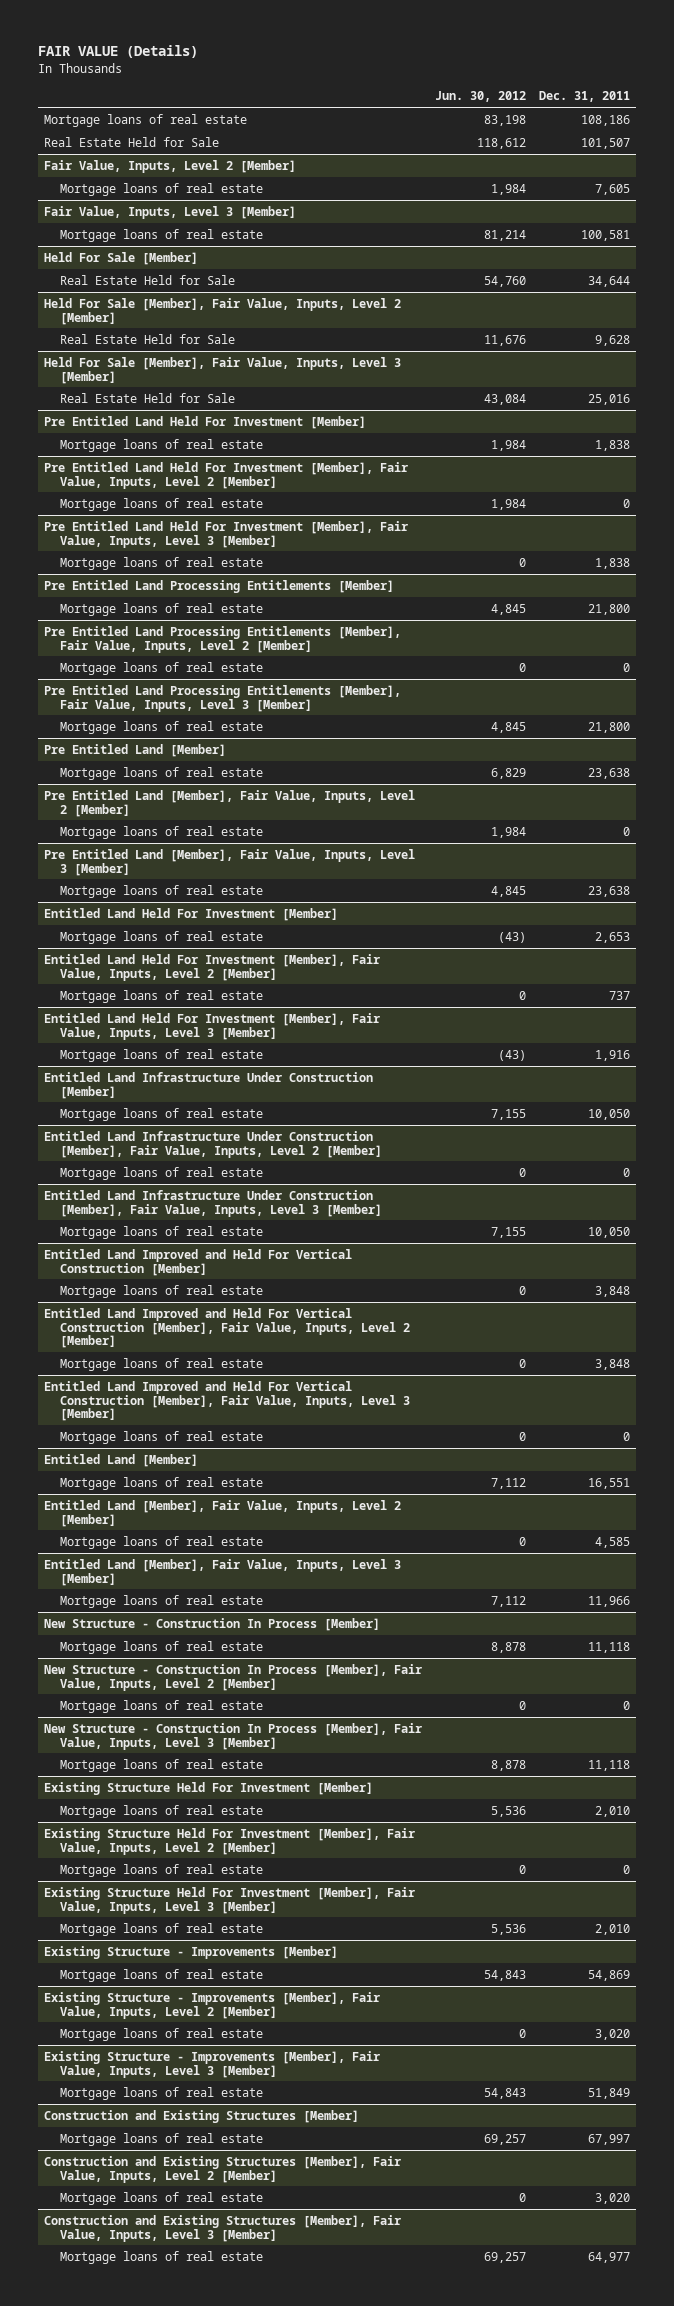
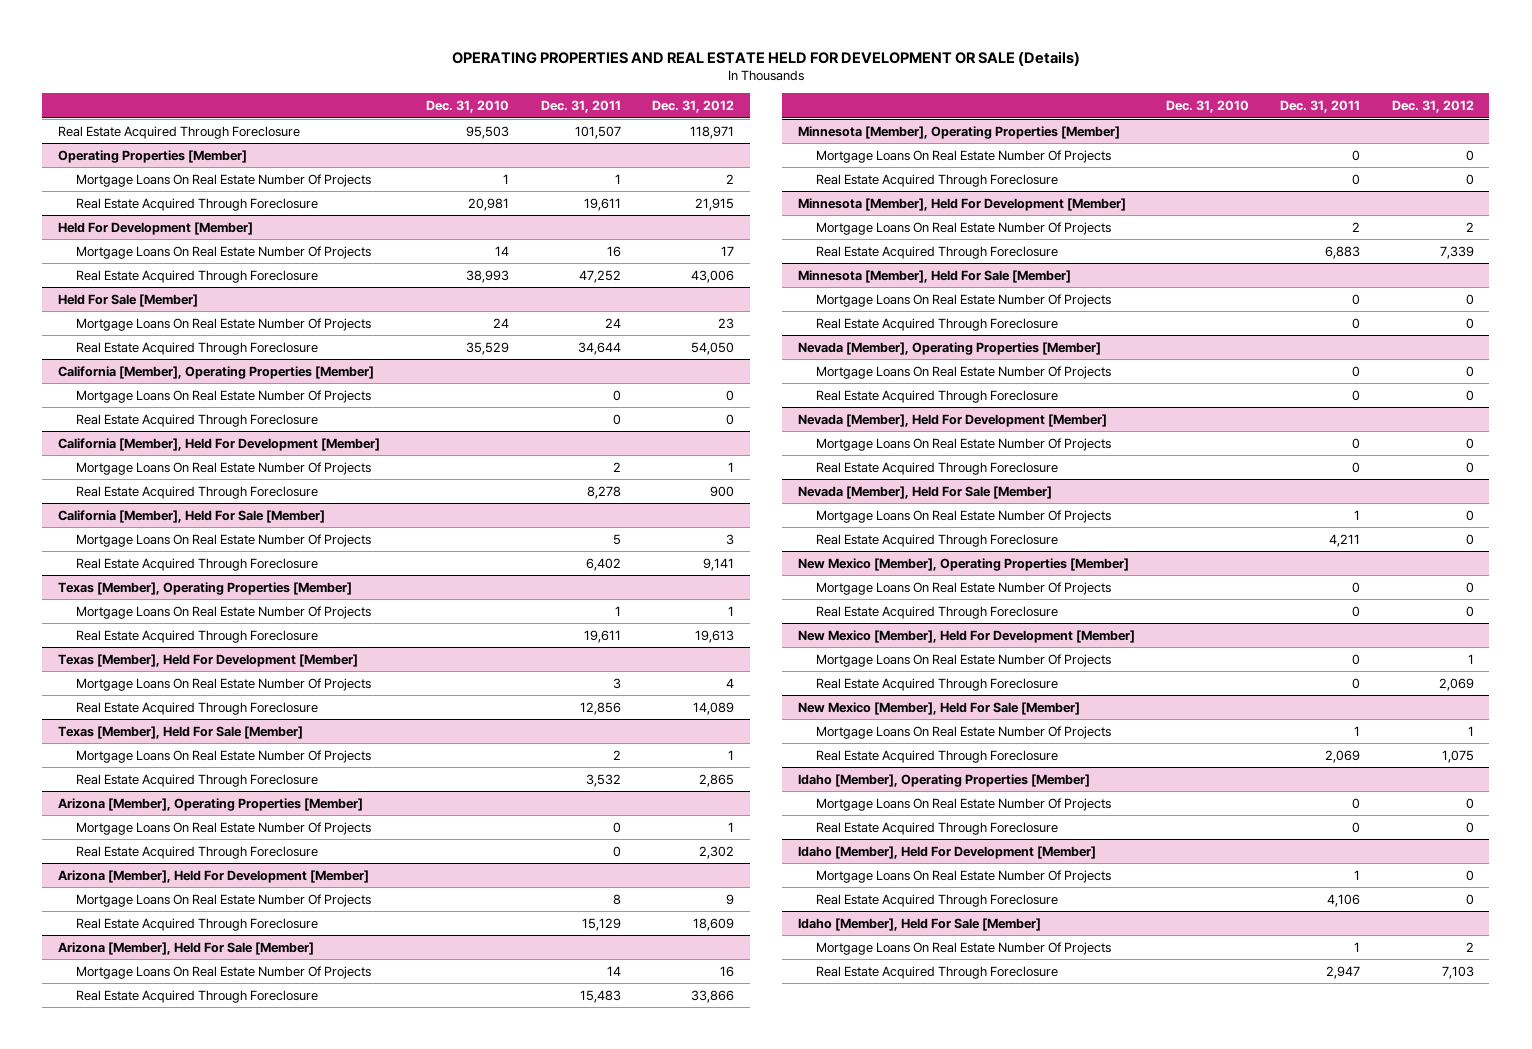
- FAIR VALUE (Details)
+ OPERATING PROPERTIES AND REAL ESTATE HELD FOR DEVELOPMENT OR SALE (Details)
- | Jun. 30, 2012 | Dec. 31, 2011
+ | Dec. 31, 2010 | Dec. 31, 2011 | Dec. 31, 2012
- Mortgage loans of real estate | 83,198 | 108,186
- Real Estate Held for Sale | 118,612 | 101,507
- Fair Value, Inputs, Level 2 [Member]
- Mortgage loans of real estate | 1,984 | 7,605
- Fair Value, Inputs, Level 3 [Member]
- Mortgage loans of real estate | 81,214 | 100,581
+ Real Estate Acquired Through Foreclosure | 95,503 | 101,507 | 118,971
+ Operating Properties [Member]
+ Mortgage Loans On Real Estate Number Of Projects | 1 | 1 | 2
+ Real Estate Acquired Through Foreclosure | 20,981 | 19,611 | 21,915
+ Held For Development [Member]
+ Mortgage Loans On Real Estate Number Of Projects | 14 | 16 | 17
+ Real Estate Acquired Through Foreclosure | 38,993 | 47,252 | 43,006
@ Held For Sale [Member]
- Real Estate Held for Sale | 54,760 | 34,644
- Held For Sale [Member], Fair Value, Inputs, Level 2 [Member]
- Real Estate Held for Sale | 11,676 | 9,628
- Held For Sale [Member], Fair Value, Inputs, Level 3 [Member]
- Real Estate Held for Sale | 43,084 | 25,016
- Pre Entitled Land Held For Investment [Member]
- Mortgage loans of real estate | 1,984 | 1,838
- Pre Entitled Land Held For Investment [Member], Fair Value, Inputs, Level 2 [Member]
- Mortgage loans of real estate | 1,984 | 0
- Pre Entitled Land Held For Investment [Member], Fair Value, Inputs, Level 3 [Member]
- Mortgage loans of real estate | 0 | 1,838
- Pre Entitled Land Processing Entitlements [Member]
- Mortgage loans of real estate | 4,845 | 21,800
- Pre Entitled Land Processing Entitlements [Member], Fair Value, Inputs, Level 2 [Member]
- Mortgage loans of real estate | 0 | 0
- Pre Entitled Land Processing Entitlements [Member], Fair Value, Inputs, Level 3 [Member]
- Mortgage loans of real estate | 4,845 | 21,800
- Pre Entitled Land [Member]
- Mortgage loans of real estate | 6,829 | 23,638
- Pre Entitled Land [Member], Fair Value, Inputs, Level 2 [Member]
- Mortgage loans of real estate | 1,984 | 0
- Pre Entitled Land [Member], Fair Value, Inputs, Level 3 [Member]
- Mortgage loans of real estate | 4,845 | 23,638
- Entitled Land Held For Investment [Member]
- Mortgage loans of real estate | (43) | 2,653
- Entitled Land Held For Investment [Member], Fair Value, Inputs, Level 2 [Member]
- Mortgage loans of real estate | 0 | 737
- Entitled Land Held For Investment [Member], Fair Value, Inputs, Level 3 [Member]
- Mortgage loans of real estate | (43) | 1,916
- Entitled Land Infrastructure Under Construction [Member]
- Mortgage loans of real estate | 7,155 | 10,050
- Entitled Land Infrastructure Under Construction [Member], Fair Value, Inputs, Level 2 [Member]
- Mortgage loans of real estate | 0 | 0
- Entitled Land Infrastructure Under Construction [Member], Fair Value, Inputs, Level 3 [Member]
- Mortgage loans of real estate | 7,155 | 10,050
- Entitled Land Improved and Held For Vertical Construction [Member]
- Mortgage loans of real estate | 0 | 3,848
- Entitled Land Improved and Held For Vertical Construction [Member], Fair Value, Inputs, Level 2 [Member]
- Mortgage loans of real estate | 0 | 3,848
- Entitled Land Improved and Held For Vertical Construction [Member], Fair Value, Inputs, Level 3 [Member]
- Mortgage loans of real estate | 0 | 0
- Entitled Land [Member]
- Mortgage loans of real estate | 7,112 | 16,551
- Entitled Land [Member], Fair Value, Inputs, Level 2 [Member]
- Mortgage loans of real estate | 0 | 4,585
- Entitled Land [Member], Fair Value, Inputs, Level 3 [Member]
- Mortgage loans of real estate | 7,112 | 11,966
- New Structure - Construction In Process [Member]
- Mortgage loans of real estate | 8,878 | 11,118
- New Structure - Construction In Process [Member], Fair Value, Inputs, Level 2 [Member]
- Mortgage loans of real estate | 0 | 0
- New Structure - Construction In Process [Member], Fair Value, Inputs, Level 3 [Member]
- Mortgage loans of real estate | 8,878 | 11,118
- Existing Structure Held For Investment [Member]
- Mortgage loans of real estate | 5,536 | 2,010
- Existing Structure Held For Investment [Member], Fair Value, Inputs, Level 2 [Member]
- Mortgage loans of real estate | 0 | 0
- Existing Structure Held For Investment [Member], Fair Value, Inputs, Level 3 [Member]
- Mortgage loans of real estate | 5,536 | 2,010
- Existing Structure - Improvements [Member]
- Mortgage loans of real estate | 54,843 | 54,869
- Existing Structure - Improvements [Member], Fair Value, Inputs, Level 2 [Member]
- Mortgage loans of real estate | 0 | 3,020
- Existing Structure - Improvements [Member], Fair Value, Inputs, Level 3 [Member]
- Mortgage loans of real estate | 54,843 | 51,849
- Construction and Existing Structures [Member]
- Mortgage loans of real estate | 69,257 | 67,997
- Construction and Existing Structures [Member], Fair Value, Inputs, Level 2 [Member]
- Mortgage loans of real estate | 0 | 3,020
- Construction and Existing Structures [Member], Fair Value, Inputs, Level 3 [Member]
- Mortgage loans of real estate | 69,257 | 64,977
@ Held For Sale [Member]
+ Mortgage Loans On Real Estate Number Of Projects | 24 | 24 | 23
+ Real Estate Acquired Through Foreclosure | 35,529 | 34,644 | 54,050
+ California [Member], Operating Properties [Member]
+ Mortgage Loans On Real Estate Number Of Projects | | 0 | 0
+ Real Estate Acquired Through Foreclosure | | 0 | 0
+ California [Member], Held For Development [Member]
+ Mortgage Loans On Real Estate Number Of Projects | | 2 | 1
+ Real Estate Acquired Through Foreclosure | | 8,278 | 900
+ California [Member], Held For Sale [Member]
+ Mortgage Loans On Real Estate Number Of Projects | | 5 | 3
+ Real Estate Acquired Through Foreclosure | | 6,402 | 9,141
+ Texas [Member], Operating Properties [Member]
+ Mortgage Loans On Real Estate Number Of Projects | | 1 | 1
+ Real Estate Acquired Through Foreclosure | | 19,611 | 19,613
+ Texas [Member], Held For Development [Member]
+ Mortgage Loans On Real Estate Number Of Projects | | 3 | 4
+ Real Estate Acquired Through Foreclosure | | 12,856 | 14,089
+ Texas [Member], Held For Sale [Member]
+ Mortgage Loans On Real Estate Number Of Projects | | 2 | 1
+ Real Estate Acquired Through Foreclosure | | 3,532 | 2,865
+ Arizona [Member], Operating Properties [Member]
+ Mortgage Loans On Real Estate Number Of Projects | | 0 | 1
+ Real Estate Acquired Through Foreclosure | | 0 | 2,302
+ Arizona [Member], Held For Development [Member]
+ Mortgage Loans On Real Estate Number Of Projects | | 8 | 9
+ Real Estate Acquired Through Foreclosure | | 15,129 | 18,609
+ Arizona [Member], Held For Sale [Member]
+ Mortgage Loans On Real Estate Number Of Projects | | 14 | 16
+ Real Estate Acquired Through Foreclosure | | 15,483 | 33,866
+ Minnesota [Member], Operating Properties [Member]
+ Mortgage Loans On Real Estate Number Of Projects | | 0 | 0
+ Real Estate Acquired Through Foreclosure | | 0 | 0
+ Minnesota [Member], Held For Development [Member]
+ Mortgage Loans On Real Estate Number Of Projects | | 2 | 2
+ Real Estate Acquired Through Foreclosure | | 6,883 | 7,339
+ Minnesota [Member], Held For Sale [Member]
+ Mortgage Loans On Real Estate Number Of Projects | | 0 | 0
+ Real Estate Acquired Through Foreclosure | | 0 | 0
+ Nevada [Member], Operating Properties [Member]
+ Mortgage Loans On Real Estate Number Of Projects | | 0 | 0
+ Real Estate Acquired Through Foreclosure | | 0 | 0
+ Nevada [Member], Held For Development [Member]
+ Mortgage Loans On Real Estate Number Of Projects | | 0 | 0
+ Real Estate Acquired Through Foreclosure | | 0 | 0
+ Nevada [Member], Held For Sale [Member]
+ Mortgage Loans On Real Estate Number Of Projects | | 1 | 0
+ Real Estate Acquired Through Foreclosure | | 4,211 | 0
+ New Mexico [Member], Operating Properties [Member]
+ Mortgage Loans On Real Estate Number Of Projects | | 0 | 0
+ Real Estate Acquired Through Foreclosure | | 0 | 0
+ New Mexico [Member], Held For Development [Member]
+ Mortgage Loans On Real Estate Number Of Projects | | 0 | 1
+ Real Estate Acquired Through Foreclosure | | 0 | 2,069
+ New Mexico [Member], Held For Sale [Member]
+ Mortgage Loans On Real Estate Number Of Projects | | 1 | 1
+ Real Estate Acquired Through Foreclosure | | 2,069 | 1,075
+ Idaho [Member], Operating Properties [Member]
+ Mortgage Loans On Real Estate Number Of Projects | | 0 | 0
+ Real Estate Acquired Through Foreclosure | | 0 | 0
+ Idaho [Member], Held For Development [Member]
+ Mortgage Loans On Real Estate Number Of Projects | | 1 | 0
+ Real Estate Acquired Through Foreclosure | | 4,106 | 0
+ Idaho [Member], Held For Sale [Member]
+ Mortgage Loans On Real Estate Number Of Projects | | 1 | 2
+ Real Estate Acquired Through Foreclosure | | 2,947 | 7,103

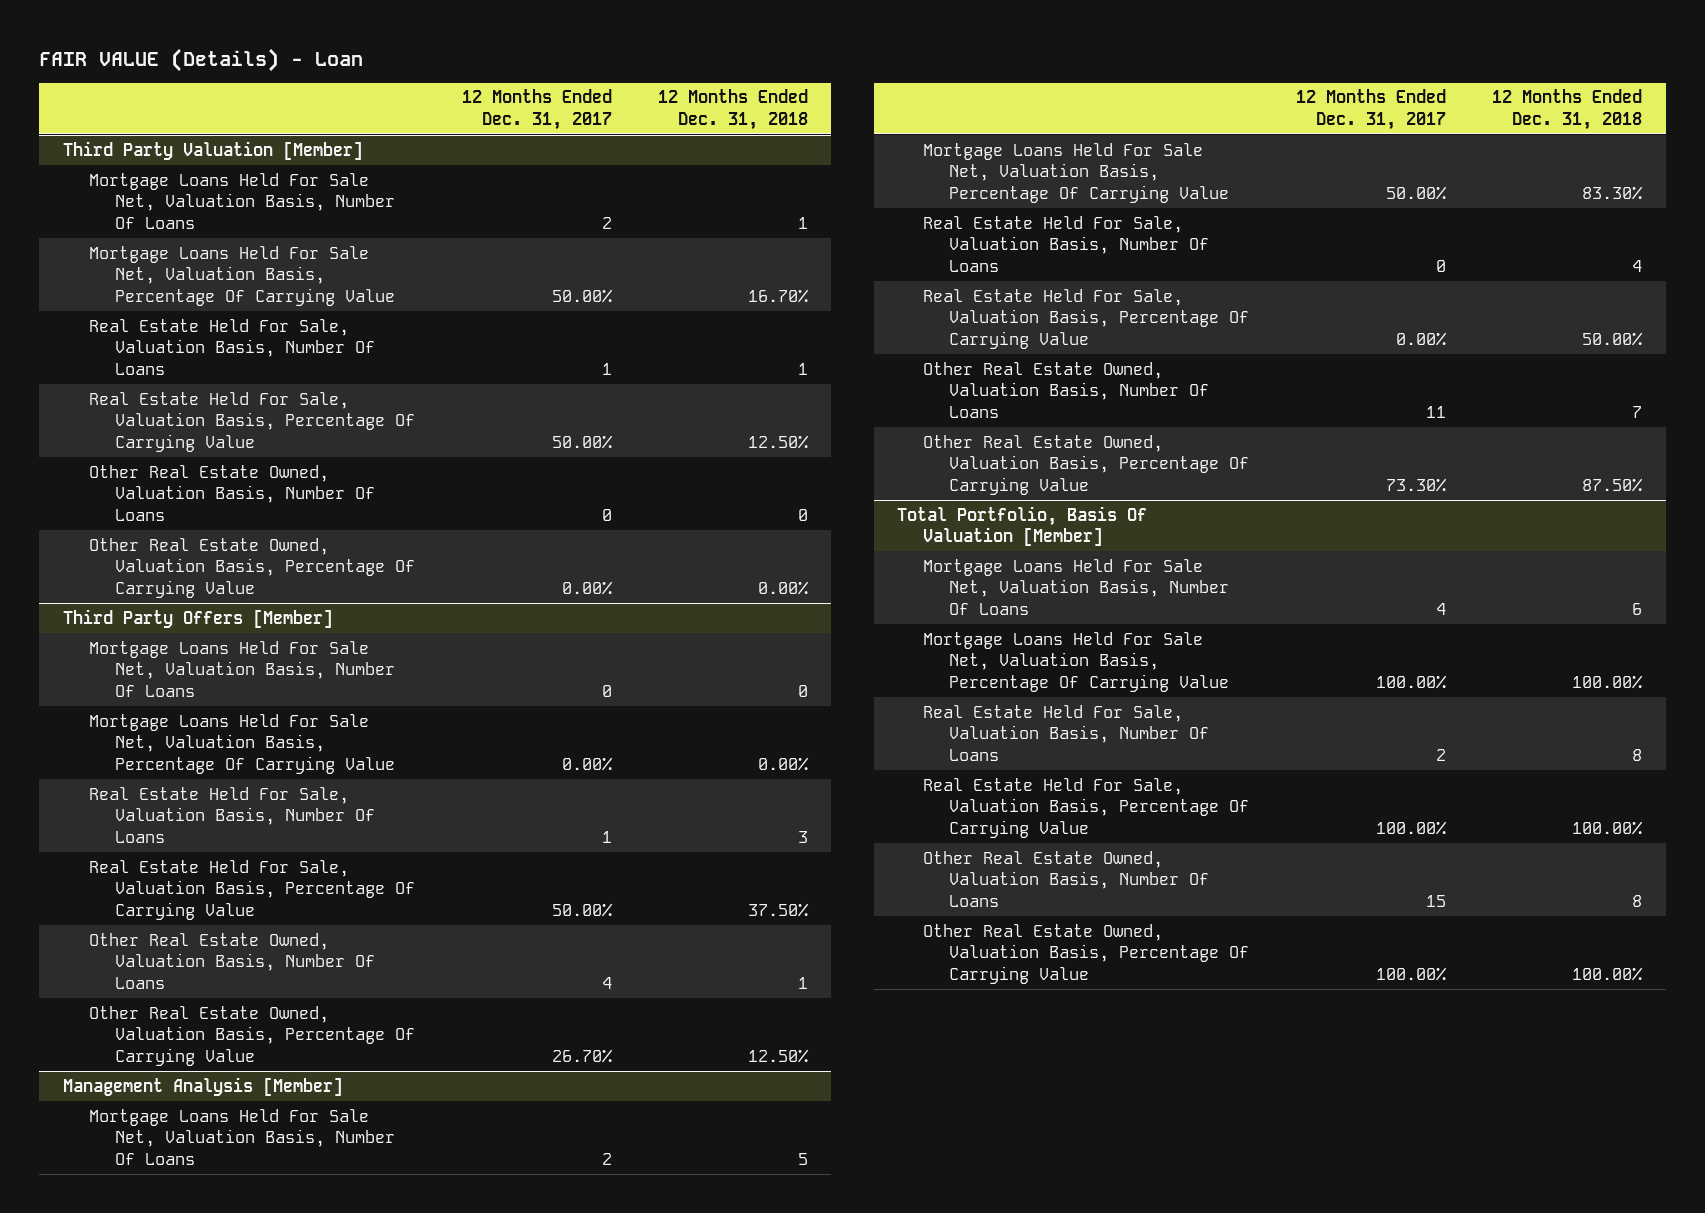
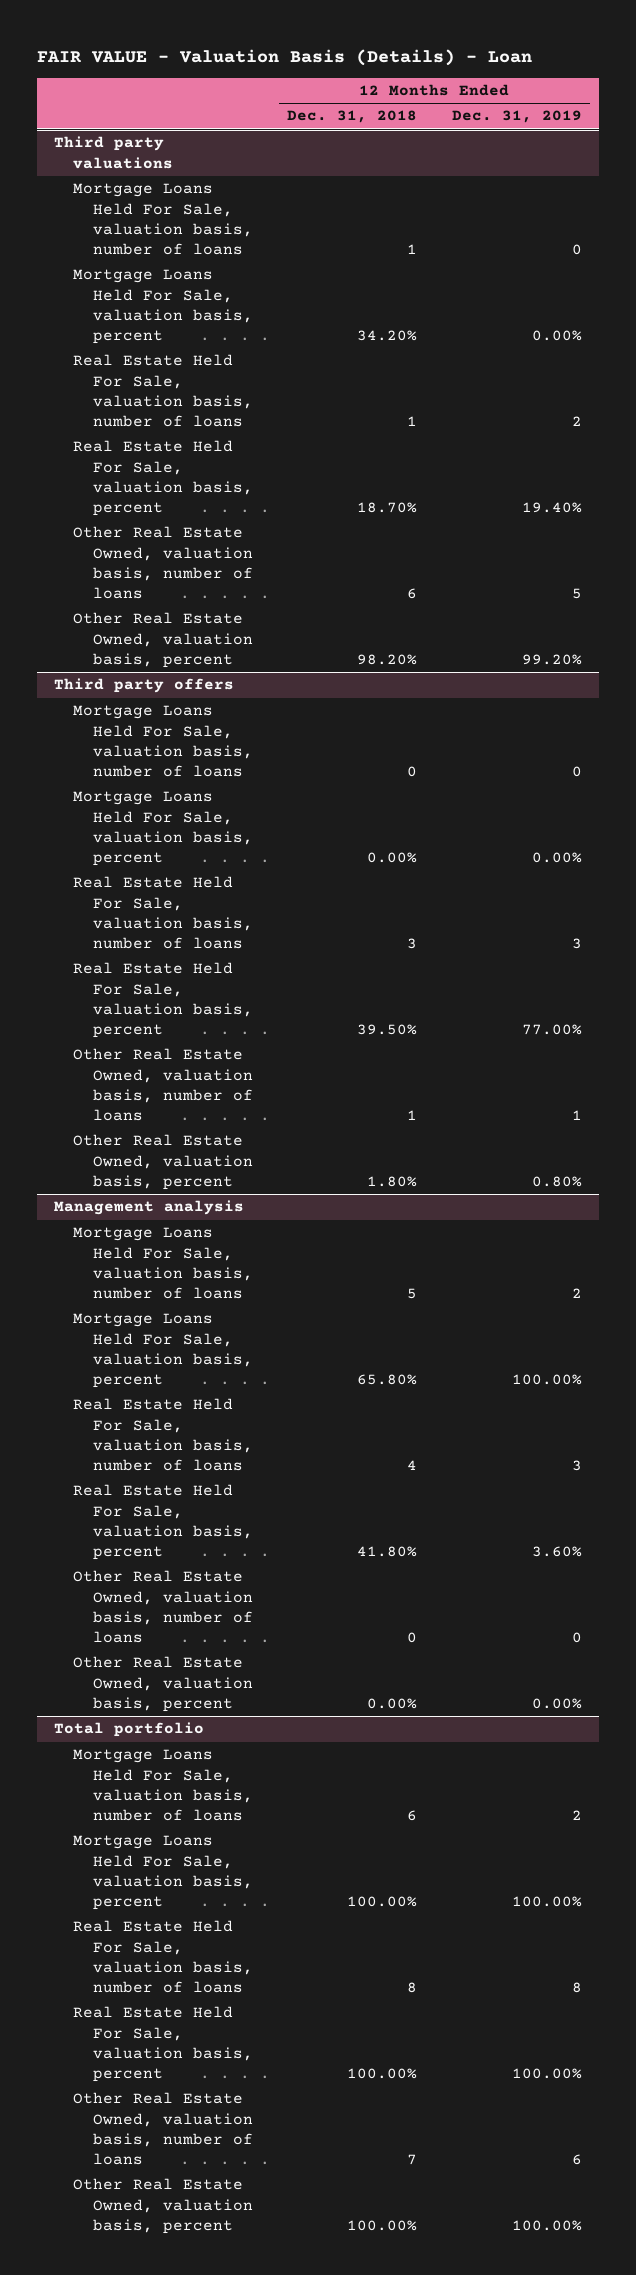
- FAIR VALUE (Details) - Loan
+ FAIR VALUE - Valuation Basis (Details) - Loan
- | 12 Months Ended Dec. 31, 2017 | 12 Months Ended Dec. 31, 2018
+ | 12 Months Ended Dec. 31, 2018 | 12 Months Ended Dec. 31, 2019
- Third Party Valuation [Member]
- Mortgage Loans Held For Sale Net, Valuation Basis, Number Of Loans | 2 | 1
- Mortgage Loans Held For Sale Net, Valuation Basis, Percentage Of Carrying Value | 50.00% | 16.70%
- Real Estate Held For Sale, Valuation Basis, Number Of Loans | 1 | 1
- Real Estate Held For Sale, Valuation Basis, Percentage Of Carrying Value | 50.00% | 12.50%
- Other Real Estate Owned, Valuation Basis, Number Of Loans | 0 | 0
- Other Real Estate Owned, Valuation Basis, Percentage Of Carrying Value | 0.00% | 0.00%
- Third Party Offers [Member]
- Mortgage Loans Held For Sale Net, Valuation Basis, Number Of Loans | 0 | 0
- Mortgage Loans Held For Sale Net, Valuation Basis, Percentage Of Carrying Value | 0.00% | 0.00%
- Real Estate Held For Sale, Valuation Basis, Number Of Loans | 1 | 3
- Real Estate Held For Sale, Valuation Basis, Percentage Of Carrying Value | 50.00% | 37.50%
- Other Real Estate Owned, Valuation Basis, Number Of Loans | 4 | 1
- Other Real Estate Owned, Valuation Basis, Percentage Of Carrying Value | 26.70% | 12.50%
- Management Analysis [Member]
- Mortgage Loans Held For Sale Net, Valuation Basis, Number Of Loans | 2 | 5
- Mortgage Loans Held For Sale Net, Valuation Basis, Percentage Of Carrying Value | 50.00% | 83.30%
- Real Estate Held For Sale, Valuation Basis, Number Of Loans | 0 | 4
- Real Estate Held For Sale, Valuation Basis, Percentage Of Carrying Value | 0.00% | 50.00%
- Other Real Estate Owned, Valuation Basis, Number Of Loans | 11 | 7
- Other Real Estate Owned, Valuation Basis, Percentage Of Carrying Value | 73.30% | 87.50%
- Total Portfolio, Basis Of Valuation [Member]
- Mortgage Loans Held For Sale Net, Valuation Basis, Number Of Loans | 4 | 6
- Mortgage Loans Held For Sale Net, Valuation Basis, Percentage Of Carrying Value | 100.00% | 100.00%
- Real Estate Held For Sale, Valuation Basis, Number Of Loans | 2 | 8
- Real Estate Held For Sale, Valuation Basis, Percentage Of Carrying Value | 100.00% | 100.00%
- Other Real Estate Owned, Valuation Basis, Number Of Loans | 15 | 8
- Other Real Estate Owned, Valuation Basis, Percentage Of Carrying Value | 100.00% | 100.00%
+ Third party valuations
+ Mortgage Loans Held For Sale, valuation basis, number of loans | 1 | 0
+ Mortgage Loans Held For Sale, valuation basis, percent | 34.20% | 0.00%
+ Real Estate Held For Sale, valuation basis, number of loans | 1 | 2
+ Real Estate Held For Sale, valuation basis, percent | 18.70% | 19.40%
+ Other Real Estate Owned, valuation basis, number of loans | 6 | 5
+ Other Real Estate Owned, valuation basis, percent | 98.20% | 99.20%
+ Third party offers
+ Mortgage Loans Held For Sale, valuation basis, number of loans | 0 | 0
+ Mortgage Loans Held For Sale, valuation basis, percent | 0.00% | 0.00%
+ Real Estate Held For Sale, valuation basis, number of loans | 3 | 3
+ Real Estate Held For Sale, valuation basis, percent | 39.50% | 77.00%
+ Other Real Estate Owned, valuation basis, number of loans | 1 | 1
+ Other Real Estate Owned, valuation basis, percent | 1.80% | 0.80%
+ Management analysis
+ Mortgage Loans Held For Sale, valuation basis, number of loans | 5 | 2
+ Mortgage Loans Held For Sale, valuation basis, percent | 65.80% | 100.00%
+ Real Estate Held For Sale, valuation basis, number of loans | 4 | 3
+ Real Estate Held For Sale, valuation basis, percent | 41.80% | 3.60%
+ Other Real Estate Owned, valuation basis, number of loans | 0 | 0
+ Other Real Estate Owned, valuation basis, percent | 0.00% | 0.00%
+ Total portfolio
+ Mortgage Loans Held For Sale, valuation basis, number of loans | 6 | 2
+ Mortgage Loans Held For Sale, valuation basis, percent | 100.00% | 100.00%
+ Real Estate Held For Sale, valuation basis, number of loans | 8 | 8
+ Real Estate Held For Sale, valuation basis, percent | 100.00% | 100.00%
+ Other Real Estate Owned, valuation basis, number of loans | 7 | 6
+ Other Real Estate Owned, valuation basis, percent | 100.00% | 100.00%

